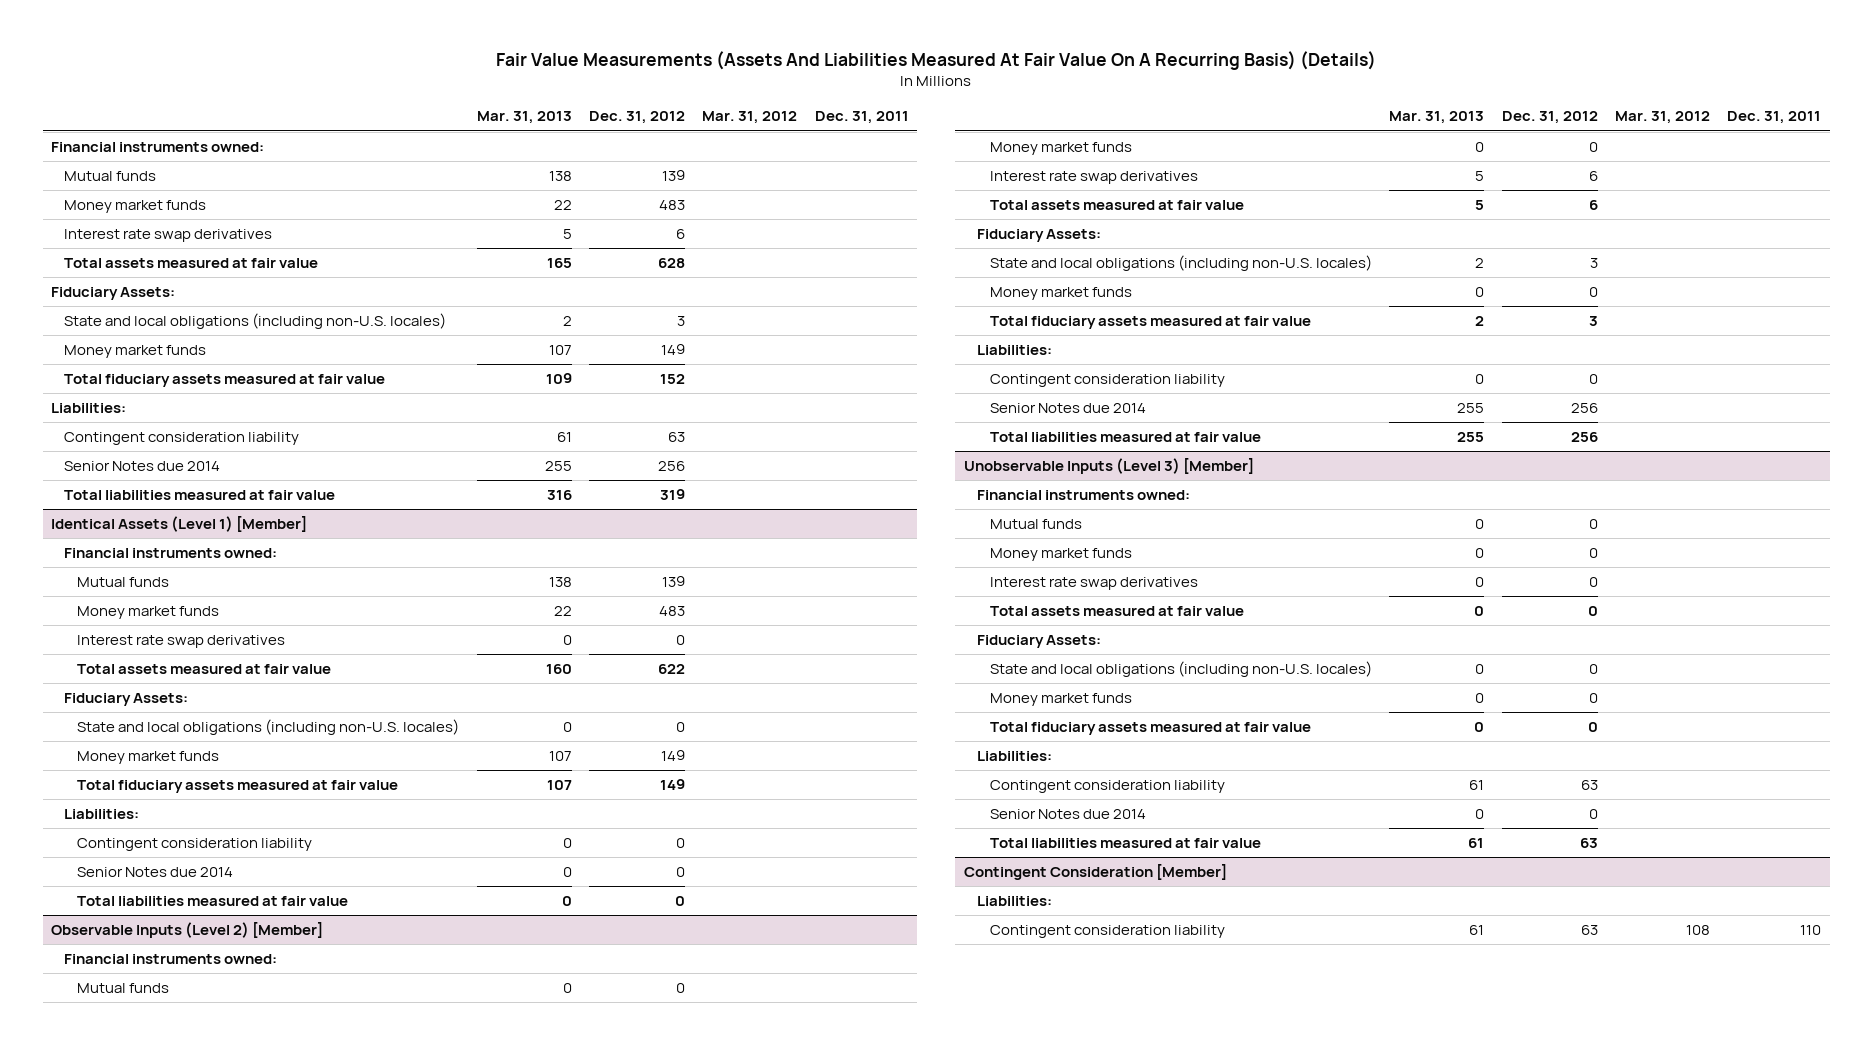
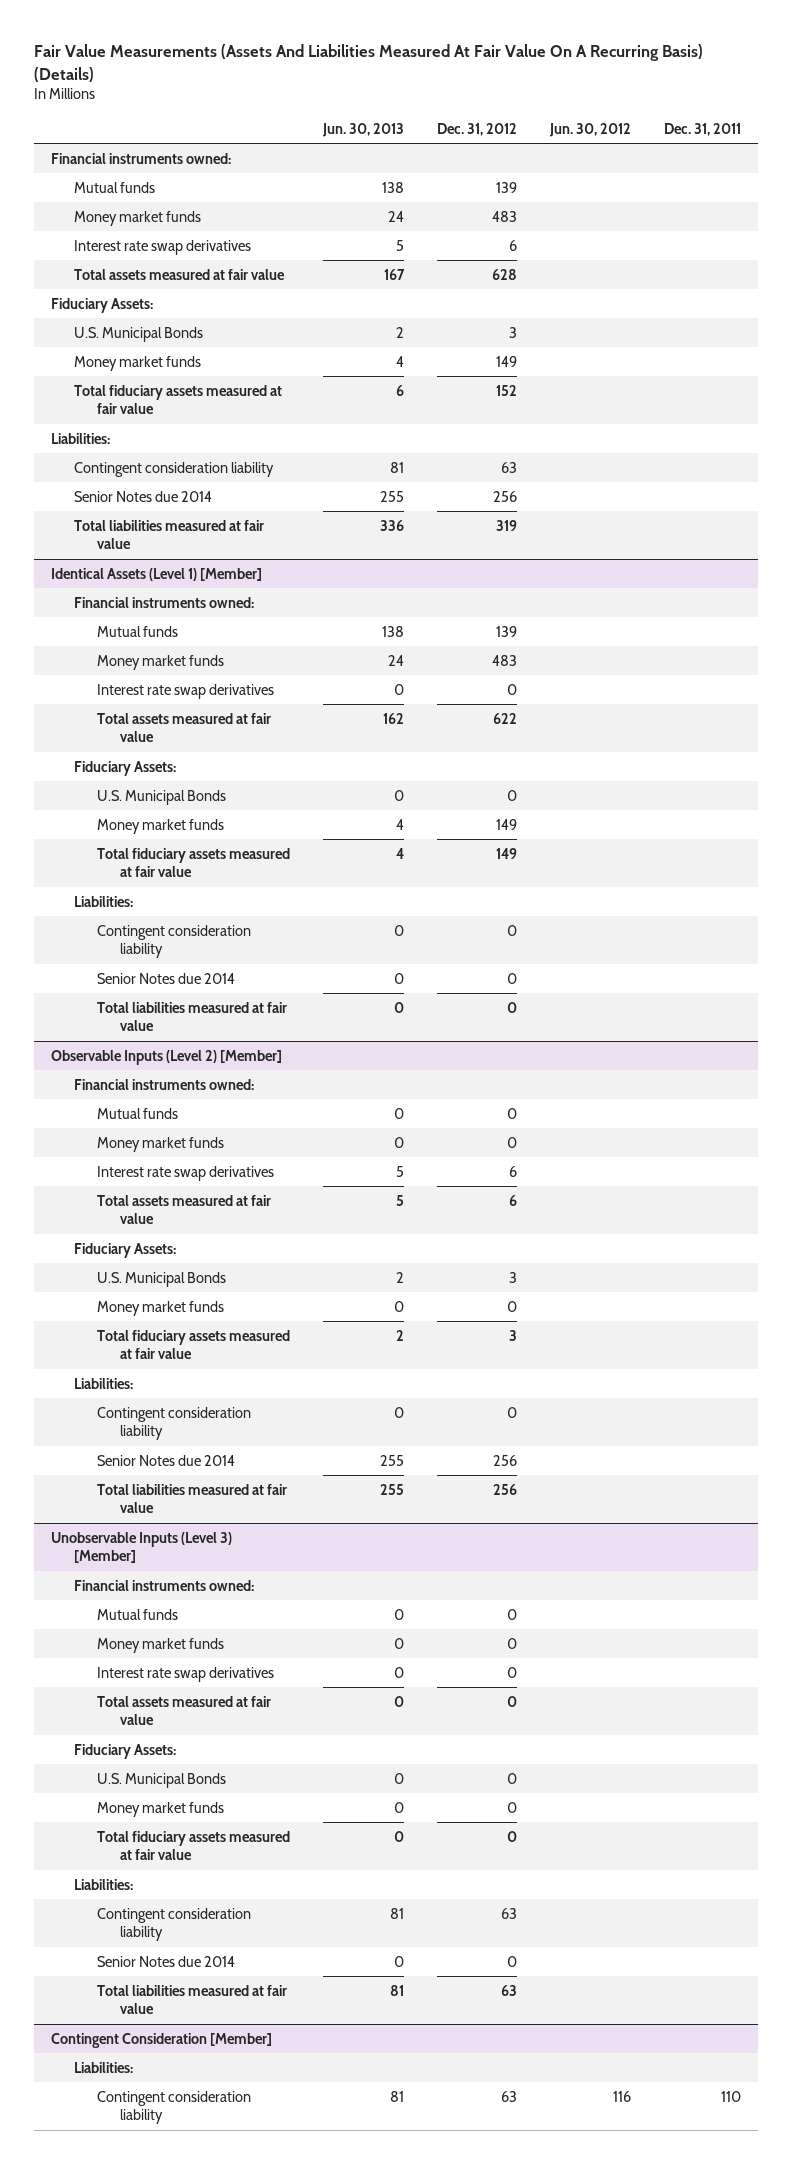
- | Mar. 31, 2013 | Dec. 31, 2012 | Mar. 31, 2012 | Dec. 31, 2011
+ | Jun. 30, 2013 | Dec. 31, 2012 | Jun. 30, 2012 | Dec. 31, 2011
- State and local obligations (including non-U.S. locales) | 2 | 3 | |
+ U.S. Municipal Bonds | 2 | 3 | |
@ Identical Assets (Level 1) [Member]
- State and local obligations (including non-U.S. locales) | 0 | 0 | |
+ U.S. Municipal Bonds | 0 | 0 | |
@ Observable Inputs (Level 2) [Member]
- State and local obligations (including non-U.S. locales) | 2 | 3 | |
+ U.S. Municipal Bonds | 2 | 3 | |
@ Unobservable Inputs (Level 3) [Member]
- State and local obligations (including non-U.S. locales) | 0 | 0 | |
+ U.S. Municipal Bonds | 0 | 0 | |

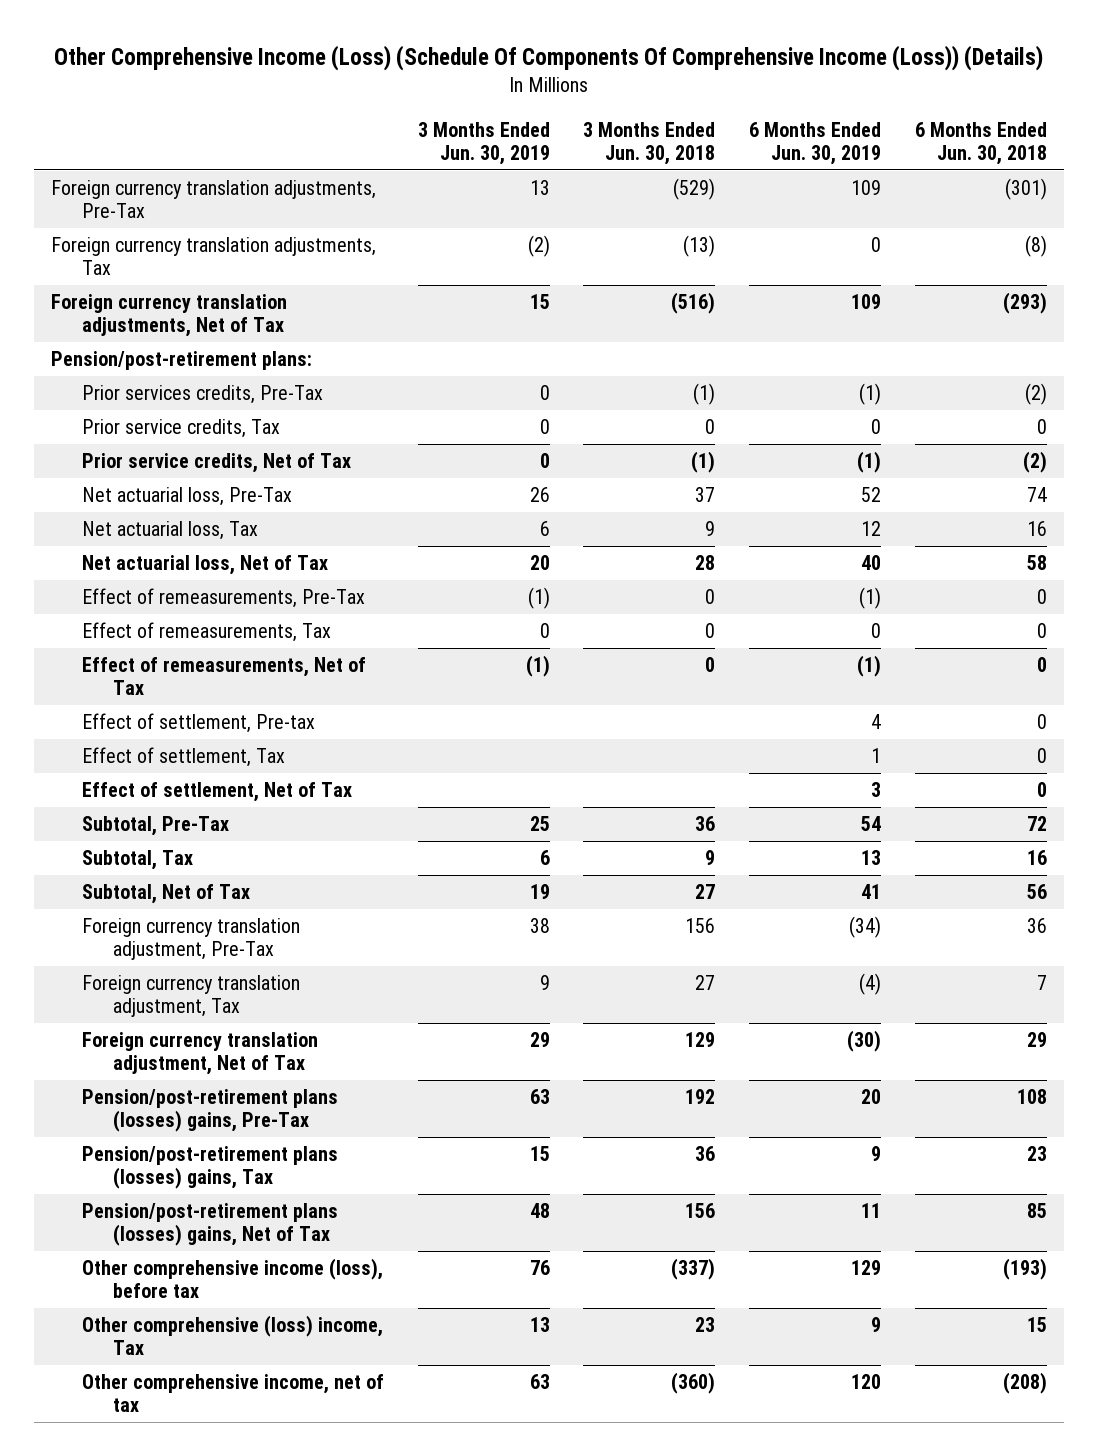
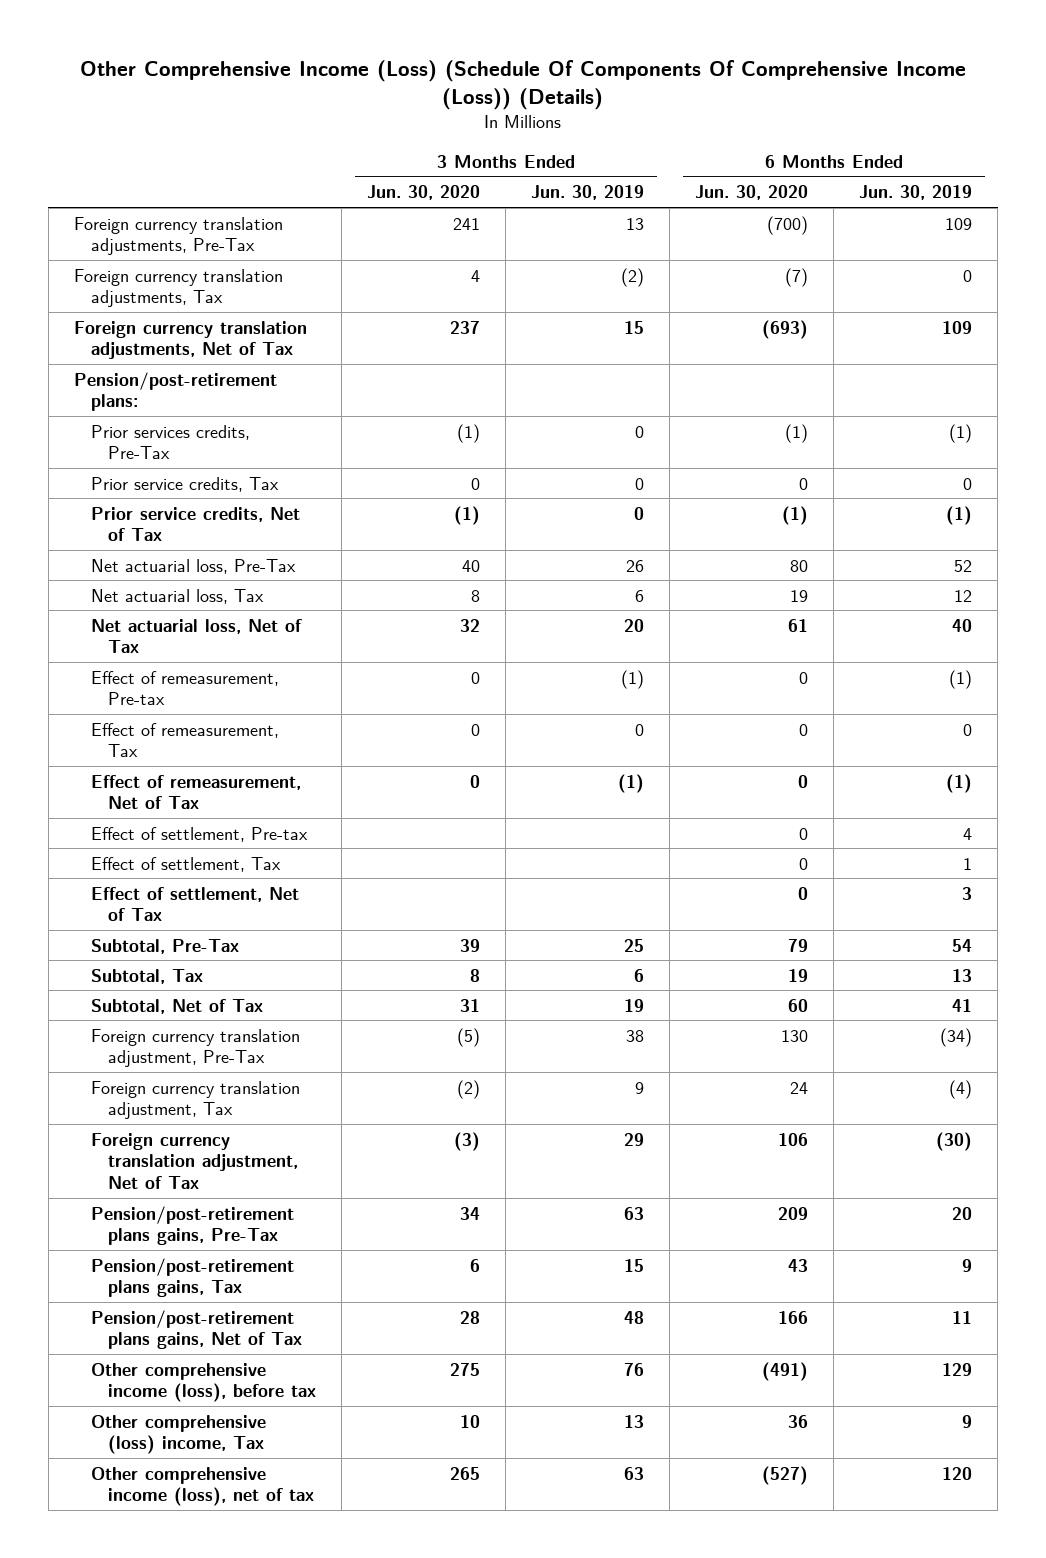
- | 3 Months Ended Jun. 30, 2019 | 3 Months Ended Jun. 30, 2018 | 6 Months Ended Jun. 30, 2019 | 6 Months Ended Jun. 30, 2018
+ | 3 Months Ended Jun. 30, 2020 | 3 Months Ended Jun. 30, 2019 | 6 Months Ended Jun. 30, 2020 | 6 Months Ended Jun. 30, 2019
- Effect of remeasurements, Pre-Tax | (1) | 0 | (1) | 0
- Effect of remeasurements, Tax | 0 | 0 | 0 | 0
- Effect of remeasurements, Net of Tax | (1) | 0 | (1) | 0
+ Effect of remeasurement, Pre-tax | 0 | (1) | 0 | (1)
+ Effect of remeasurement, Tax | 0 | 0 | 0 | 0
+ Effect of remeasurement, Net of Tax | 0 | (1) | 0 | (1)
- Pension/post-retirement plans (losses) gains, Pre-Tax | 63 | 192 | 20 | 108
- Pension/post-retirement plans (losses) gains, Tax | 15 | 36 | 9 | 23
- Pension/post-retirement plans (losses) gains, Net of Tax | 48 | 156 | 11 | 85
+ Pension/post-retirement plans gains, Pre-Tax | 34 | 63 | 209 | 20
+ Pension/post-retirement plans gains, Tax | 6 | 15 | 43 | 9
+ Pension/post-retirement plans gains, Net of Tax | 28 | 48 | 166 | 11
- Other comprehensive income, net of tax | 63 | (360) | 120 | (208)
+ Other comprehensive income (loss), net of tax | 265 | 63 | (527) | 120

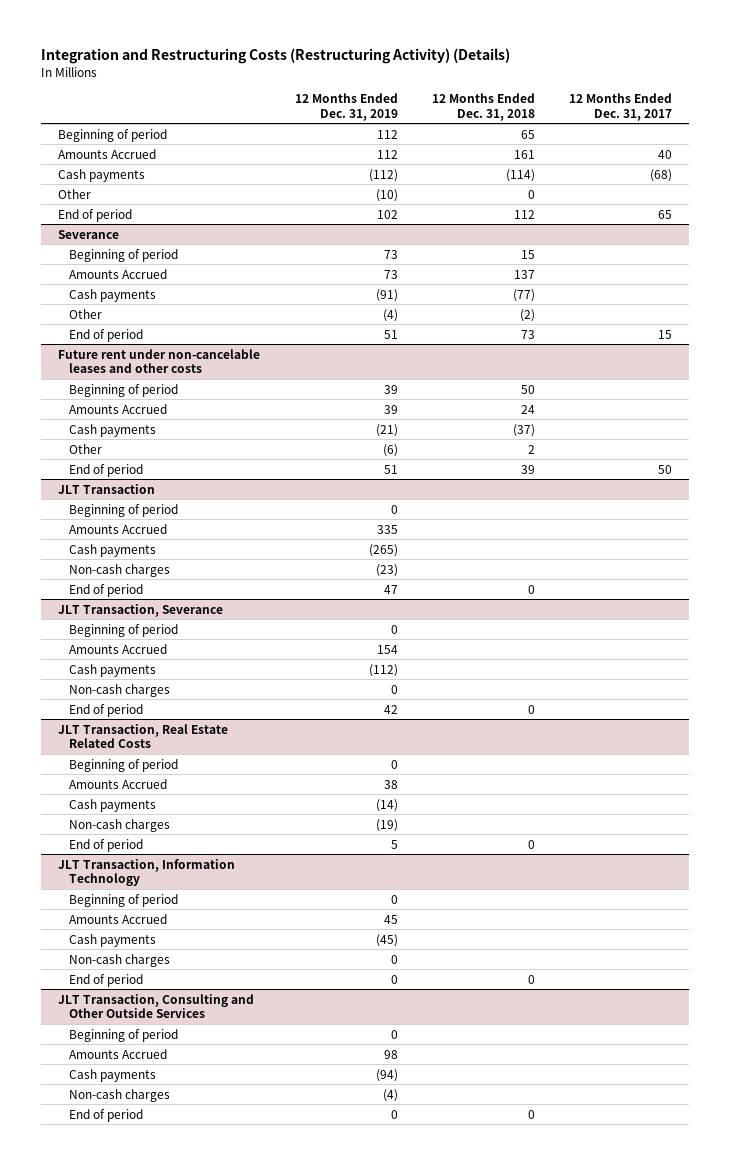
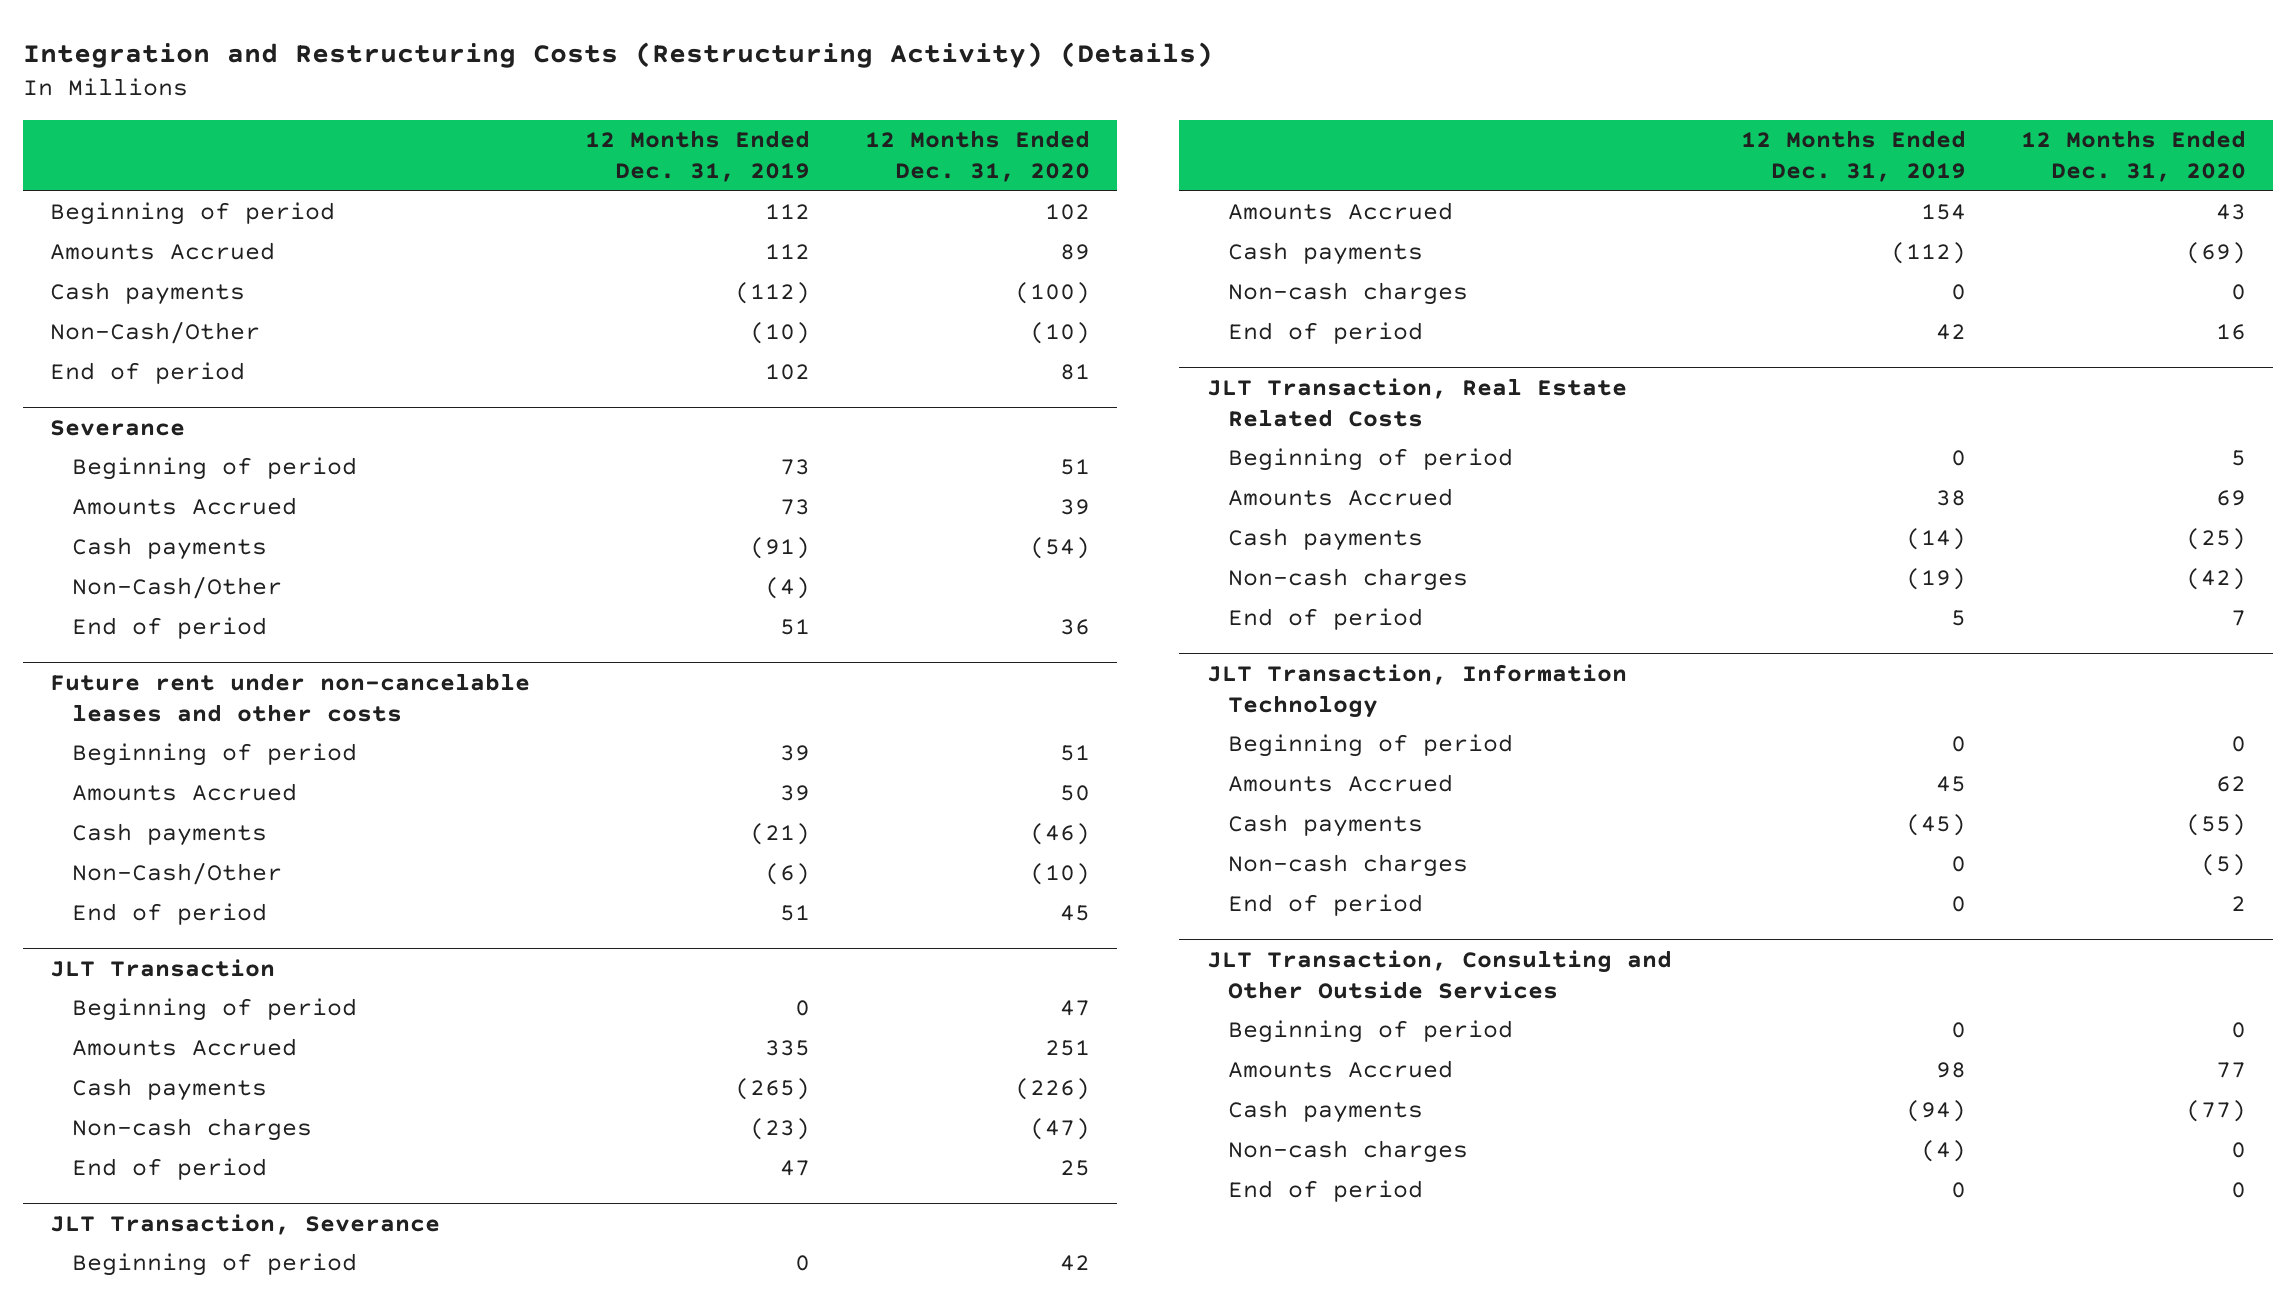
- | 12 Months Ended Dec. 31, 2019 | 12 Months Ended Dec. 31, 2018 | 12 Months Ended Dec. 31, 2017
+ | 12 Months Ended Dec. 31, 2019 | 12 Months Ended Dec. 31, 2020
- Other | (10) | 0 |
+ Non-Cash/Other | (10) | (10)
@ Severance
- Other | (4) | (2) |
+ Non-Cash/Other | (4) |
@ Future rent under non-cancelable leases and other costs
- Other | (6) | 2 |
+ Non-Cash/Other | (6) | (10)

